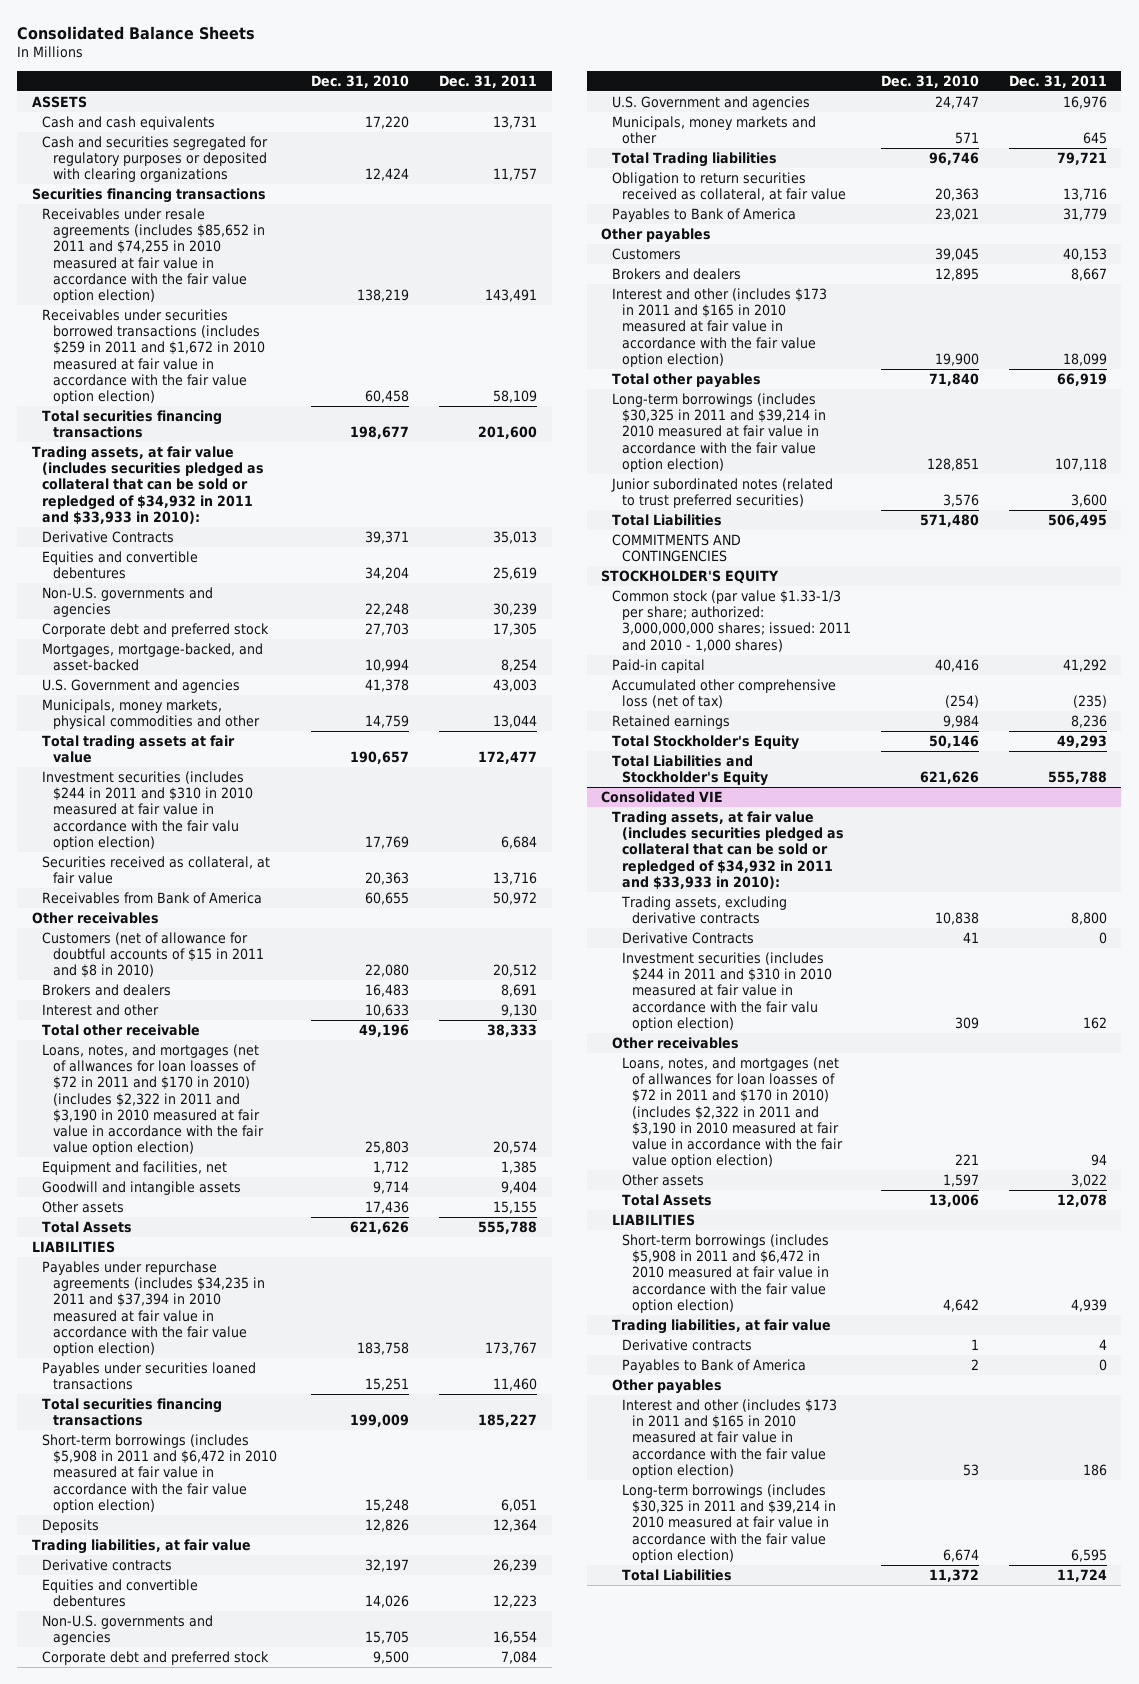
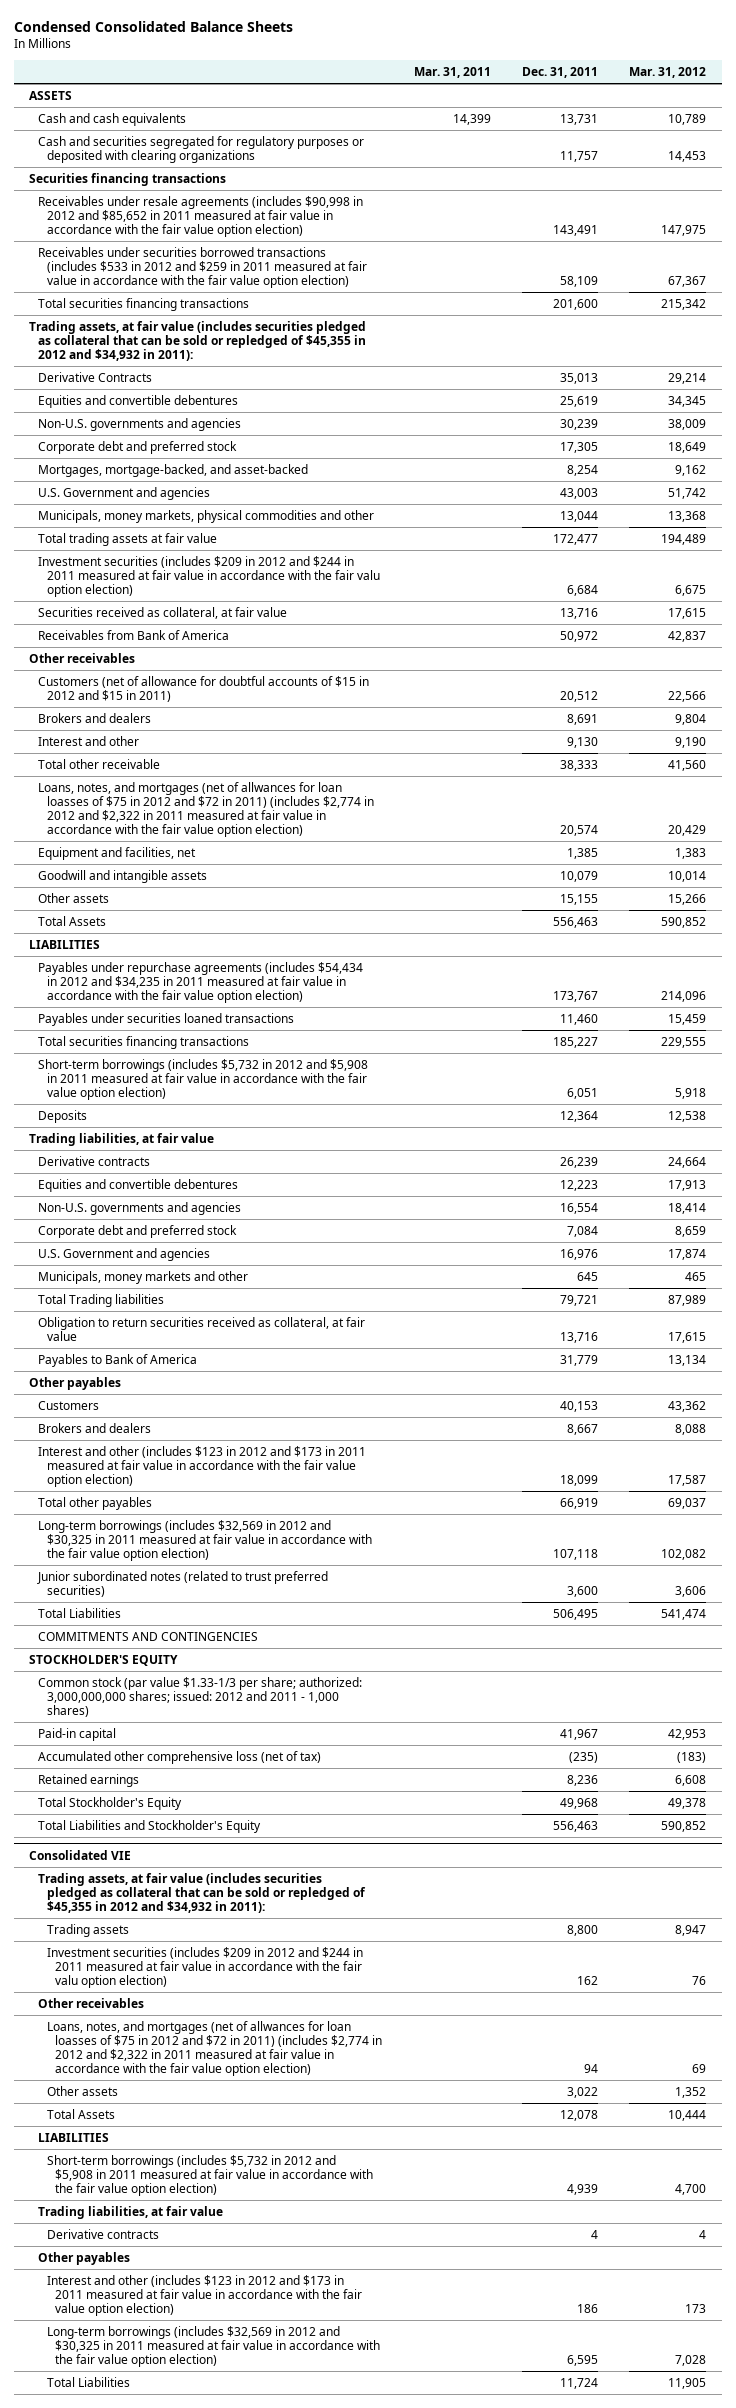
- Consolidated Balance Sheets
+ Condensed Consolidated Balance Sheets
- | Dec. 31, 2010 | Dec. 31, 2011
+ | Mar. 31, 2011 | Dec. 31, 2011 | Mar. 31, 2012
- Receivables under resale agreements (includes $85,652 in 2011 and $74,255 in 2010 measured at fair value in accordance with the fair value option election) | 138,219 | 143,491
- Receivables under securities borrowed transactions (includes $259 in 2011 and $1,672 in 2010 measured at fair value in accordance with the fair value option election) | 60,458 | 58,109
+ Receivables under resale agreements (includes $90,998 in 2012 and $85,652 in 2011 measured at fair value in accordance with the fair value option election) | | 143,491 | 147,975
+ Receivables under securities borrowed transactions (includes $533 in 2012 and $259 in 2011 measured at fair value in accordance with the fair value option election) | | 58,109 | 67,367
- Trading assets, at fair value (includes securities pledged as collateral that can be sold or repledged of $34,932 in 2011 and $33,933 in 2010):
+ Trading assets, at fair value (includes securities pledged as collateral that can be sold or repledged of $45,355 in 2012 and $34,932 in 2011):
- Investment securities (includes $244 in 2011 and $310 in 2010 measured at fair value in accordance with the fair valu option election) | 17,769 | 6,684
+ Investment securities (includes $209 in 2012 and $244 in 2011 measured at fair value in accordance with the fair valu option election) | | 6,684 | 6,675
- Customers (net of allowance for doubtful accounts of $15 in 2011 and $8 in 2010) | 22,080 | 20,512
+ Customers (net of allowance for doubtful accounts of $15 in 2012 and $15 in 2011) | | 20,512 | 22,566
- Loans, notes, and mortgages (net of allwances for loan loasses of $72 in 2011 and $170 in 2010) (includes $2,322 in 2011 and $3,190 in 2010 measured at fair value in accordance with the fair value option election) | 25,803 | 20,574
+ Loans, notes, and mortgages (net of allwances for loan loasses of $75 in 2012 and $72 in 2011) (includes $2,774 in 2012 and $2,322 in 2011 measured at fair value in accordance with the fair value option election) | | 20,574 | 20,429
- Goodwill and intangible assets | 9,714 | 9,404
+ Goodwill and intangible assets | | 10,079 | 10,014
- Total Assets | 621,626 | 555,788
+ Total Assets | | 556,463 | 590,852
- Payables under repurchase agreements (includes $34,235 in 2011 and $37,394 in 2010 measured at fair value in accordance with the fair value option election) | 183,758 | 173,767
+ Payables under repurchase agreements (includes $54,434 in 2012 and $34,235 in 2011 measured at fair value in accordance with the fair value option election) | | 173,767 | 214,096
- Short-term borrowings (includes $5,908 in 2011 and $6,472 in 2010 measured at fair value in accordance with the fair value option election) | 15,248 | 6,051
+ Short-term borrowings (includes $5,732 in 2012 and $5,908 in 2011 measured at fair value in accordance with the fair value option election) | | 6,051 | 5,918
- Interest and other (includes $173 in 2011 and $165 in 2010 measured at fair value in accordance with the fair value option election) | 19,900 | 18,099
+ Interest and other (includes $123 in 2012 and $173 in 2011 measured at fair value in accordance with the fair value option election) | | 18,099 | 17,587
- Long-term borrowings (includes $30,325 in 2011 and $39,214 in 2010 measured at fair value in accordance with the fair value option election) | 128,851 | 107,118
+ Long-term borrowings (includes $32,569 in 2012 and $30,325 in 2011 measured at fair value in accordance with the fair value option election) | | 107,118 | 102,082
- Common stock (par value $1.33-1/3 per share; authorized: 3,000,000,000 shares; issued: 2011 and 2010 - 1,000 shares)
- Paid-in capital | 40,416 | 41,292
+ Common stock (par value $1.33-1/3 per share; authorized: 3,000,000,000 shares; issued: 2012 and 2011 - 1,000 shares)
+ Paid-in capital | | 41,967 | 42,953
- Total Stockholder's Equity | 50,146 | 49,293
- Total Liabilities and Stockholder's Equity | 621,626 | 555,788
+ Total Stockholder's Equity | | 49,968 | 49,378
+ Total Liabilities and Stockholder's Equity | | 556,463 | 590,852
@ Consolidated VIE
- Trading assets, at fair value (includes securities pledged as collateral that can be sold or repledged of $34,932 in 2011 and $33,933 in 2010):
- Trading assets, excluding derivative contracts | 10,838 | 8,800
- Derivative Contracts | 41 | 0
- Investment securities (includes $244 in 2011 and $310 in 2010 measured at fair value in accordance with the fair valu option election) | 309 | 162
+ Trading assets, at fair value (includes securities pledged as collateral that can be sold or repledged of $45,355 in 2012 and $34,932 in 2011):
+ Trading assets | | 8,800 | 8,947
+ Investment securities (includes $209 in 2012 and $244 in 2011 measured at fair value in accordance with the fair valu option election) | | 162 | 76
- Loans, notes, and mortgages (net of allwances for loan loasses of $72 in 2011 and $170 in 2010) (includes $2,322 in 2011 and $3,190 in 2010 measured at fair value in accordance with the fair value option election) | 221 | 94
+ Loans, notes, and mortgages (net of allwances for loan loasses of $75 in 2012 and $72 in 2011) (includes $2,774 in 2012 and $2,322 in 2011 measured at fair value in accordance with the fair value option election) | | 94 | 69
- Short-term borrowings (includes $5,908 in 2011 and $6,472 in 2010 measured at fair value in accordance with the fair value option election) | 4,642 | 4,939
+ Short-term borrowings (includes $5,732 in 2012 and $5,908 in 2011 measured at fair value in accordance with the fair value option election) | | 4,939 | 4,700
- Payables to Bank of America | 2 | 0
- Interest and other (includes $173 in 2011 and $165 in 2010 measured at fair value in accordance with the fair value option election) | 53 | 186
- Long-term borrowings (includes $30,325 in 2011 and $39,214 in 2010 measured at fair value in accordance with the fair value option election) | 6,674 | 6,595
+ Interest and other (includes $123 in 2012 and $173 in 2011 measured at fair value in accordance with the fair value option election) | | 186 | 173
+ Long-term borrowings (includes $32,569 in 2012 and $30,325 in 2011 measured at fair value in accordance with the fair value option election) | | 6,595 | 7,028

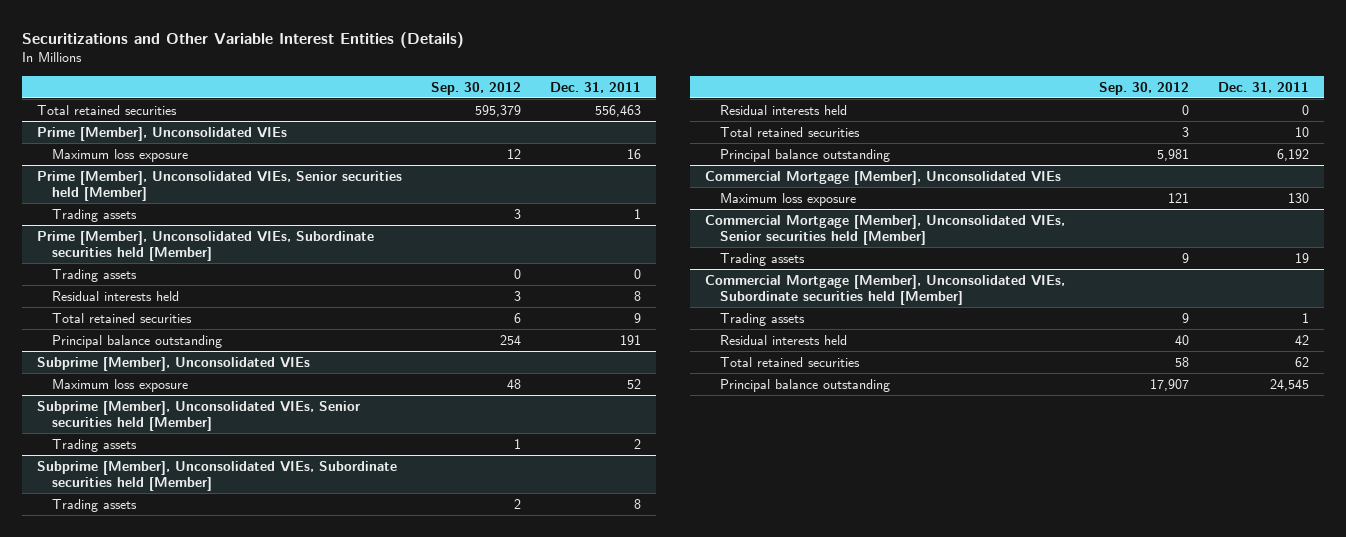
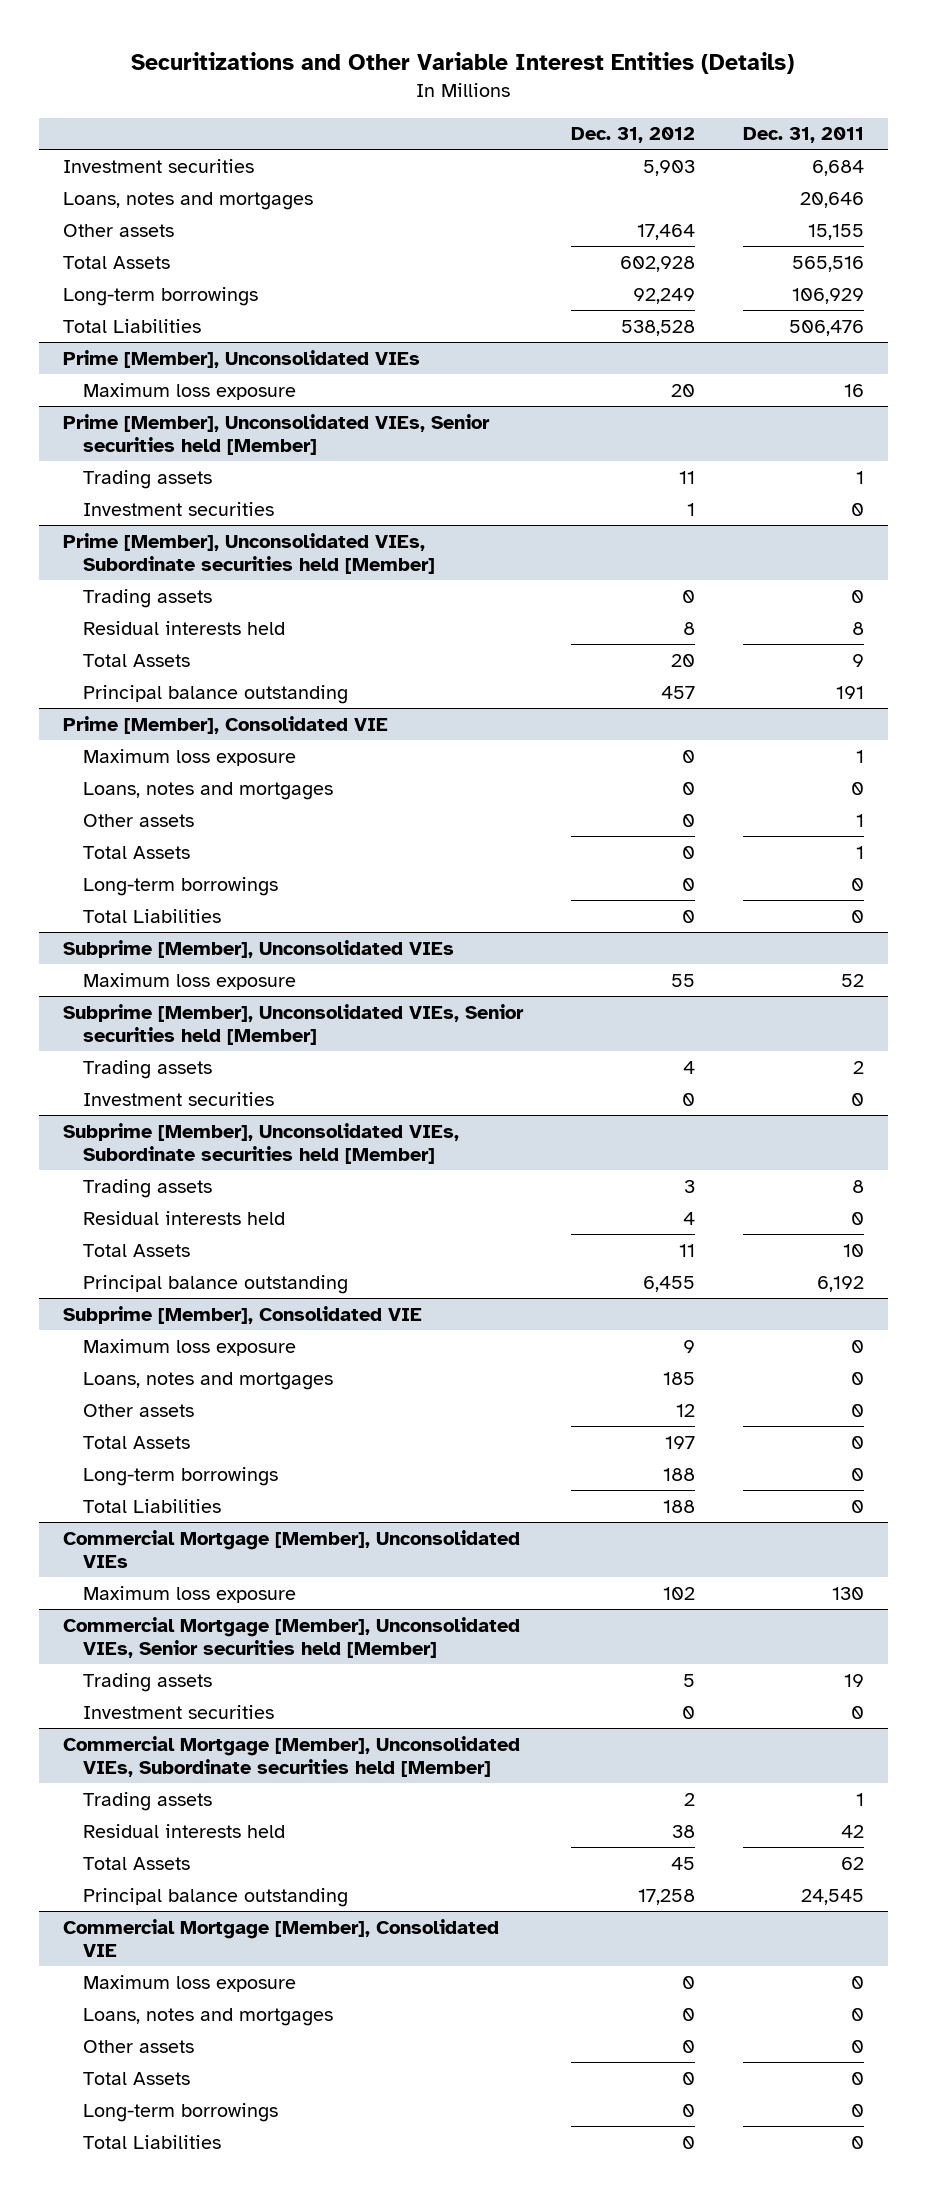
- | Sep. 30, 2012 | Dec. 31, 2011
+ | Dec. 31, 2012 | Dec. 31, 2011
- Total retained securities | 595,379 | 556,463
+ Investment securities | 5,903 | 6,684
+ Loans, notes and mortgages | | 20,646
+ Other assets | 17,464 | 15,155
+ Total Assets | 602,928 | 565,516
+ Long-term borrowings | 92,249 | 106,929
+ Total Liabilities | 538,528 | 506,476
@ Prime [Member], Unconsolidated VIEs, Senior securities held [Member]
+ Investment securities | 1 | 0
@ Prime [Member], Unconsolidated VIEs, Subordinate securities held [Member]
- Total retained securities | 6 | 9
+ Total Assets | 20 | 9
+ Prime [Member], Consolidated VIE
+ Maximum loss exposure | 0 | 1
+ Loans, notes and mortgages | 0 | 0
+ Other assets | 0 | 1
+ Total Assets | 0 | 1
+ Long-term borrowings | 0 | 0
+ Total Liabilities | 0 | 0
@ Subprime [Member], Unconsolidated VIEs, Senior securities held [Member]
+ Investment securities | 0 | 0
@ Subprime [Member], Unconsolidated VIEs, Subordinate securities held [Member]
- Total retained securities | 3 | 10
+ Total Assets | 11 | 10
+ Subprime [Member], Consolidated VIE
+ Maximum loss exposure | 9 | 0
+ Loans, notes and mortgages | 185 | 0
+ Other assets | 12 | 0
+ Total Assets | 197 | 0
+ Long-term borrowings | 188 | 0
+ Total Liabilities | 188 | 0
@ Commercial Mortgage [Member], Unconsolidated VIEs, Senior securities held [Member]
+ Investment securities | 0 | 0
@ Commercial Mortgage [Member], Unconsolidated VIEs, Subordinate securities held [Member]
- Total retained securities | 58 | 62
+ Total Assets | 45 | 62
+ Commercial Mortgage [Member], Consolidated VIE
+ Maximum loss exposure | 0 | 0
+ Loans, notes and mortgages | 0 | 0
+ Other assets | 0 | 0
+ Total Assets | 0 | 0
+ Long-term borrowings | 0 | 0
+ Total Liabilities | 0 | 0

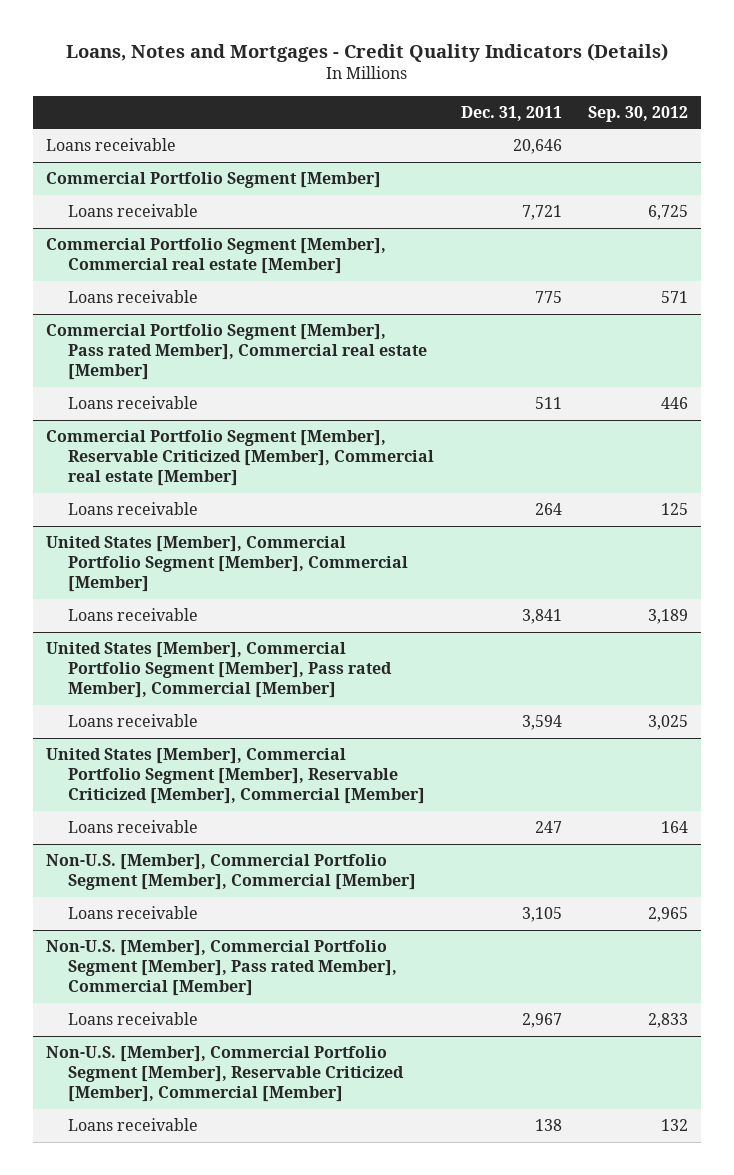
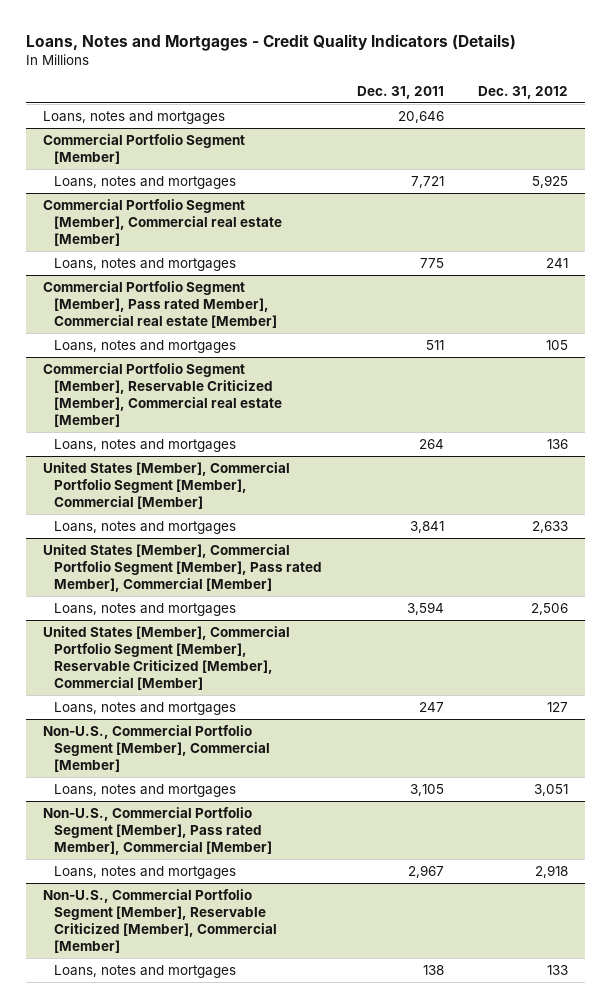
- | Dec. 31, 2011 | Sep. 30, 2012
+ | Dec. 31, 2011 | Dec. 31, 2012
- Loans receivable | 20,646 |
+ Loans, notes and mortgages | 20,646 |
@ Commercial Portfolio Segment [Member]
- Loans receivable | 7,721 | 6,725
+ Loans, notes and mortgages | 7,721 | 5,925
@ Commercial Portfolio Segment [Member], Commercial real estate [Member]
- Loans receivable | 775 | 571
+ Loans, notes and mortgages | 775 | 241
@ Commercial Portfolio Segment [Member], Pass rated Member], Commercial real estate [Member]
- Loans receivable | 511 | 446
+ Loans, notes and mortgages | 511 | 105
@ Commercial Portfolio Segment [Member], Reservable Criticized [Member], Commercial real estate [Member]
- Loans receivable | 264 | 125
+ Loans, notes and mortgages | 264 | 136
@ United States [Member], Commercial Portfolio Segment [Member], Commercial [Member]
- Loans receivable | 3,841 | 3,189
+ Loans, notes and mortgages | 3,841 | 2,633
@ United States [Member], Commercial Portfolio Segment [Member], Pass rated Member], Commercial [Member]
- Loans receivable | 3,594 | 3,025
+ Loans, notes and mortgages | 3,594 | 2,506
@ United States [Member], Commercial Portfolio Segment [Member], Reservable Criticized [Member], Commercial [Member]
- Loans receivable | 247 | 164
- Non-U.S. [Member], Commercial Portfolio Segment [Member], Commercial [Member]
- Loans receivable | 3,105 | 2,965
- Non-U.S. [Member], Commercial Portfolio Segment [Member], Pass rated Member], Commercial [Member]
- Loans receivable | 2,967 | 2,833
- Non-U.S. [Member], Commercial Portfolio Segment [Member], Reservable Criticized [Member], Commercial [Member]
- Loans receivable | 138 | 132
@ United States [Member], Commercial Portfolio Segment [Member], Reservable Criticized [Member], Commercial [Member]
+ Loans, notes and mortgages | 247 | 127
+ Non-U.S., Commercial Portfolio Segment [Member], Commercial [Member]
+ Loans, notes and mortgages | 3,105 | 3,051
+ Non-U.S., Commercial Portfolio Segment [Member], Pass rated Member], Commercial [Member]
+ Loans, notes and mortgages | 2,967 | 2,918
+ Non-U.S., Commercial Portfolio Segment [Member], Reservable Criticized [Member], Commercial [Member]
+ Loans, notes and mortgages | 138 | 133

